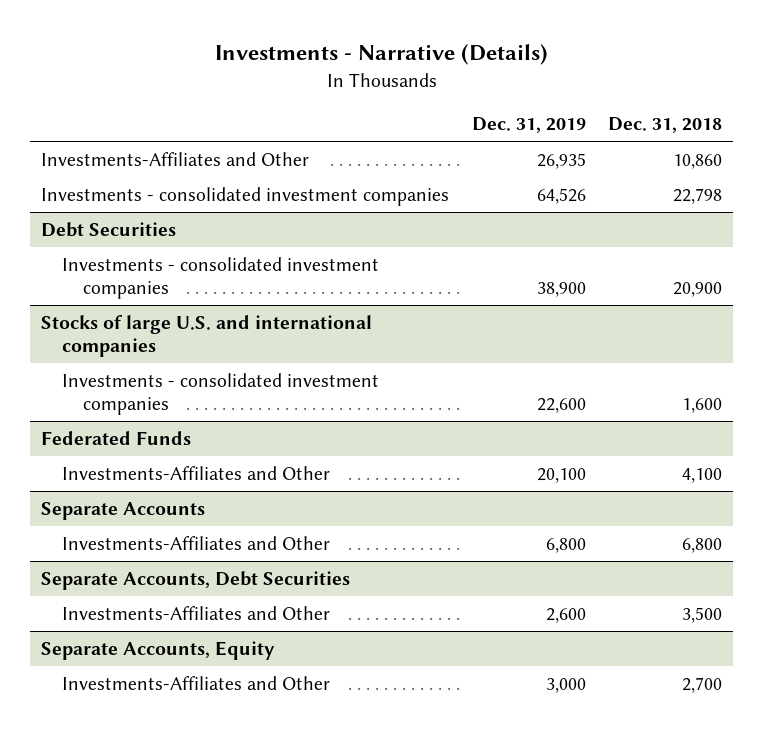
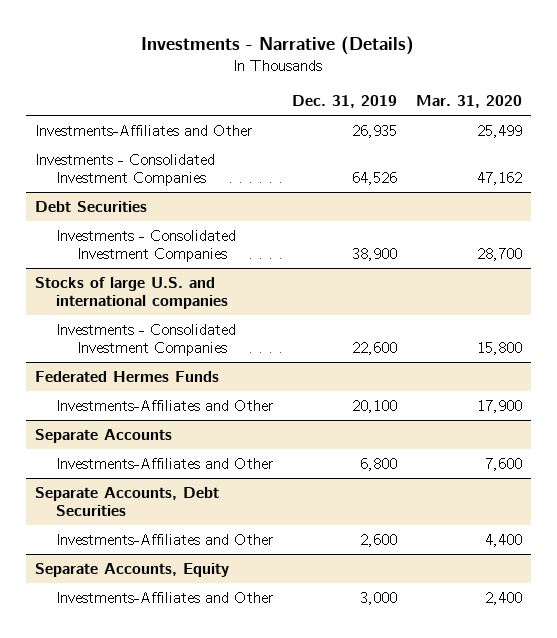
- | Dec. 31, 2019 | Dec. 31, 2018
+ | Dec. 31, 2019 | Mar. 31, 2020
- Investments - consolidated investment companies | 64,526 | 22,798
+ Investments - Consolidated Investment Companies | 64,526 | 47,162
@ Debt Securities
- Investments - consolidated investment companies | 38,900 | 20,900
+ Investments - Consolidated Investment Companies | 38,900 | 28,700
@ Stocks of large U.S. and international companies
- Investments - consolidated investment companies | 22,600 | 1,600
- Federated Funds
@ Stocks of large U.S. and international companies
+ Investments - Consolidated Investment Companies | 22,600 | 15,800
+ Federated Hermes Funds

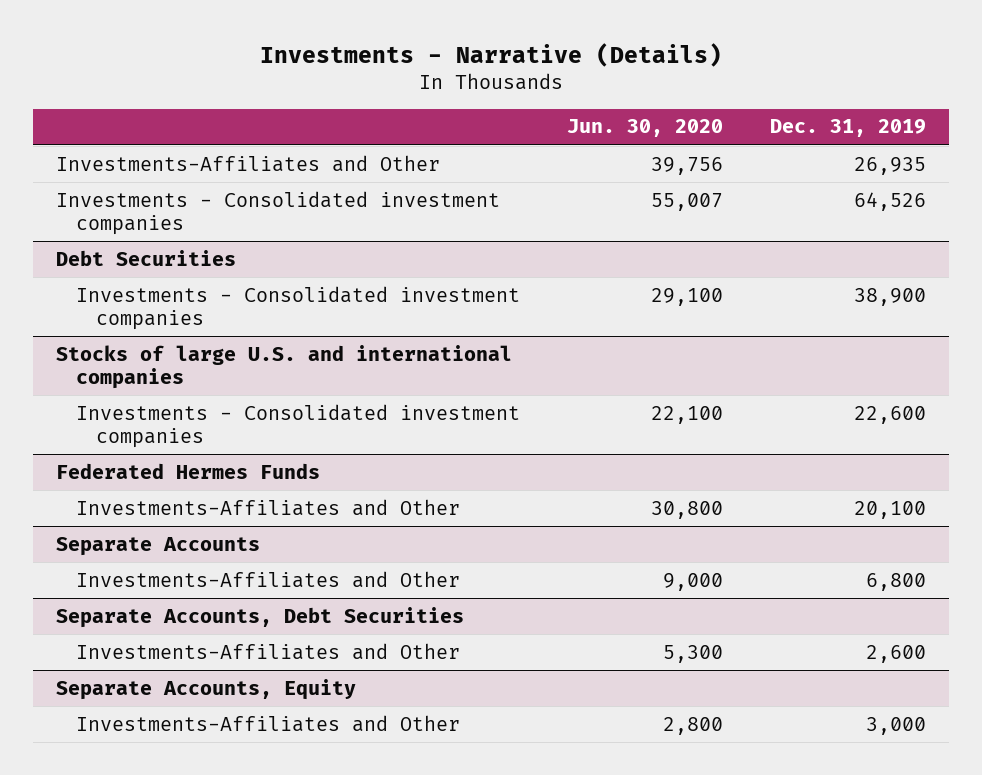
- | Dec. 31, 2019 | Mar. 31, 2020
+ | Jun. 30, 2020 | Dec. 31, 2019
- Investments - Consolidated Investment Companies | 64,526 | 47,162
+ Investments - Consolidated investment companies | 55,007 | 64,526
@ Debt Securities
- Investments - Consolidated Investment Companies | 38,900 | 28,700
+ Investments - Consolidated investment companies | 29,100 | 38,900
@ Stocks of large U.S. and international companies
- Investments - Consolidated Investment Companies | 22,600 | 15,800
+ Investments - Consolidated investment companies | 22,100 | 22,600

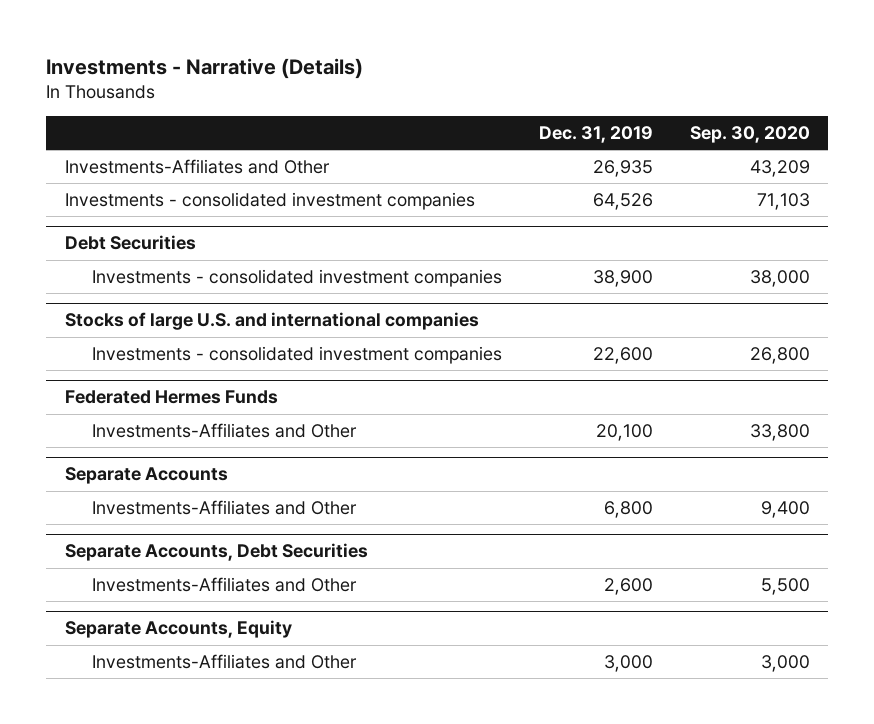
- | Jun. 30, 2020 | Dec. 31, 2019
+ | Dec. 31, 2019 | Sep. 30, 2020
- Investments - Consolidated investment companies | 55,007 | 64,526
+ Investments - consolidated investment companies | 64,526 | 71,103
@ Debt Securities
- Investments - Consolidated investment companies | 29,100 | 38,900
+ Investments - consolidated investment companies | 38,900 | 38,000
@ Stocks of large U.S. and international companies
- Investments - Consolidated investment companies | 22,100 | 22,600
+ Investments - consolidated investment companies | 22,600 | 26,800

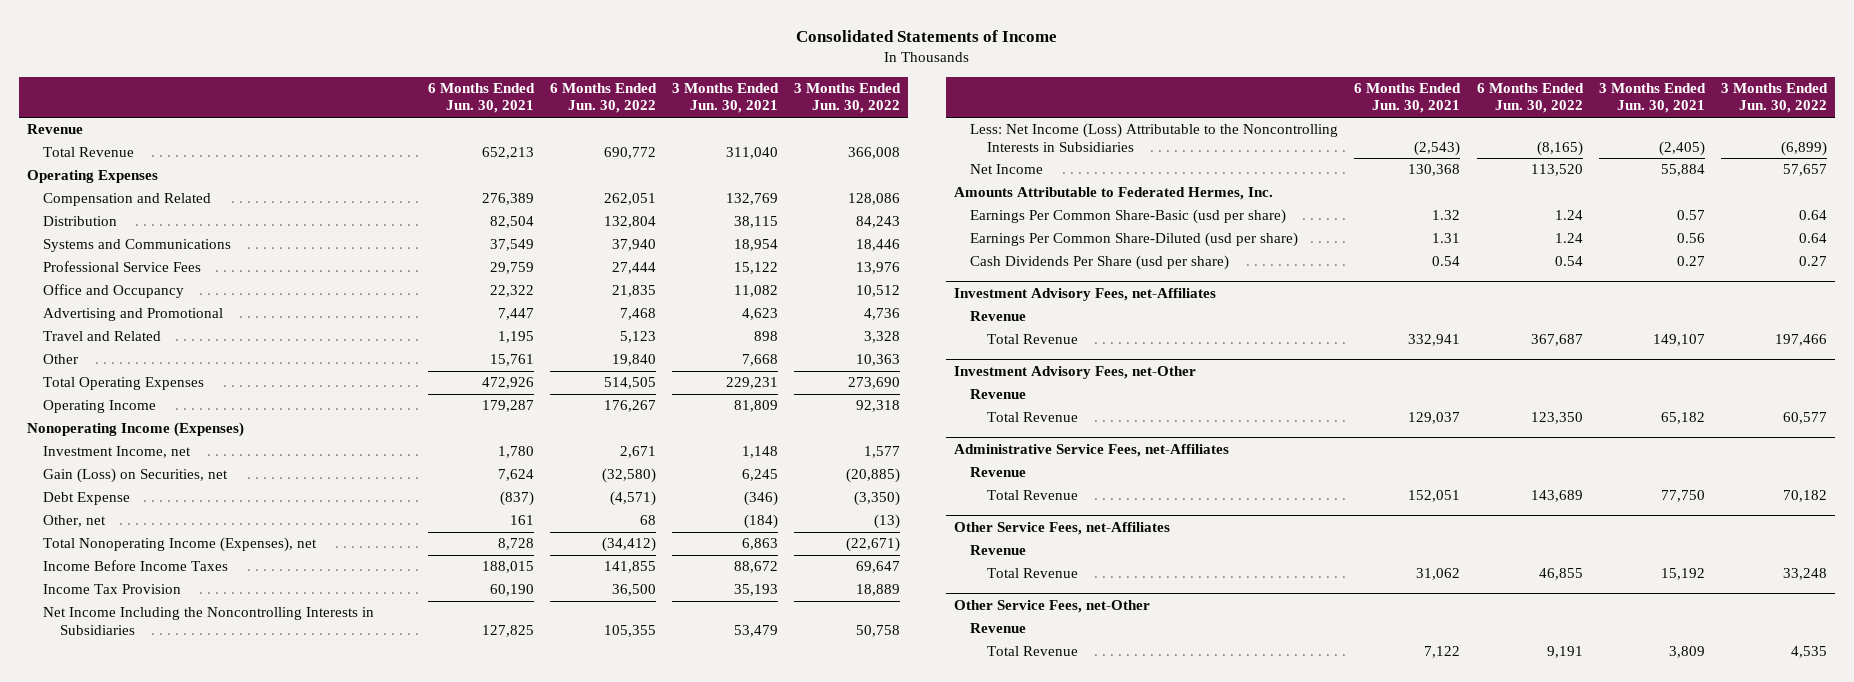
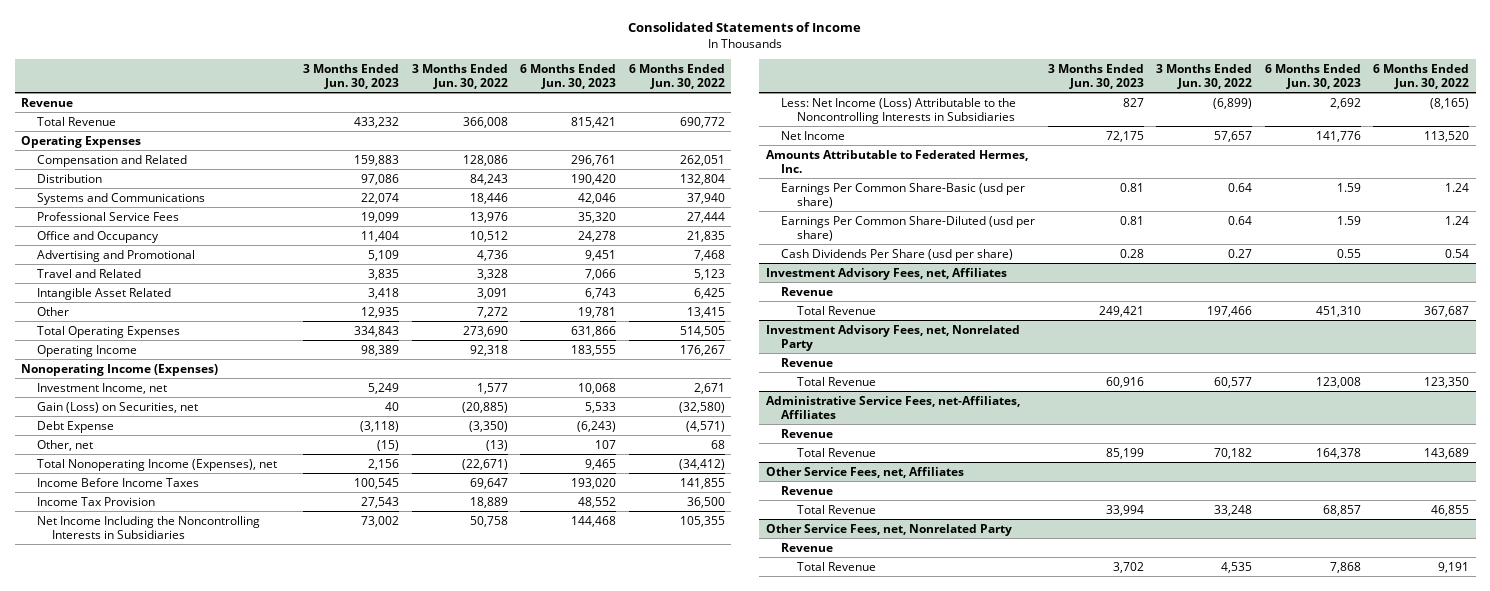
- | 6 Months Ended Jun. 30, 2021 | 6 Months Ended Jun. 30, 2022 | 3 Months Ended Jun. 30, 2021 | 3 Months Ended Jun. 30, 2022
+ | 3 Months Ended Jun. 30, 2023 | 3 Months Ended Jun. 30, 2022 | 6 Months Ended Jun. 30, 2023 | 6 Months Ended Jun. 30, 2022
- Other | 15,761 | 19,840 | 7,668 | 10,363
+ Intangible Asset Related | 3,418 | 3,091 | 6,743 | 6,425
+ Other | 12,935 | 7,272 | 19,781 | 13,415
- Investment Advisory Fees, net-Affiliates
+ Investment Advisory Fees, net, Affiliates
- Investment Advisory Fees, net-Other
+ Investment Advisory Fees, net, Nonrelated Party
- Administrative Service Fees, net-Affiliates
+ Administrative Service Fees, net-Affiliates, Affiliates
- Other Service Fees, net-Affiliates
+ Other Service Fees, net, Affiliates
- Other Service Fees, net-Other
+ Other Service Fees, net, Nonrelated Party

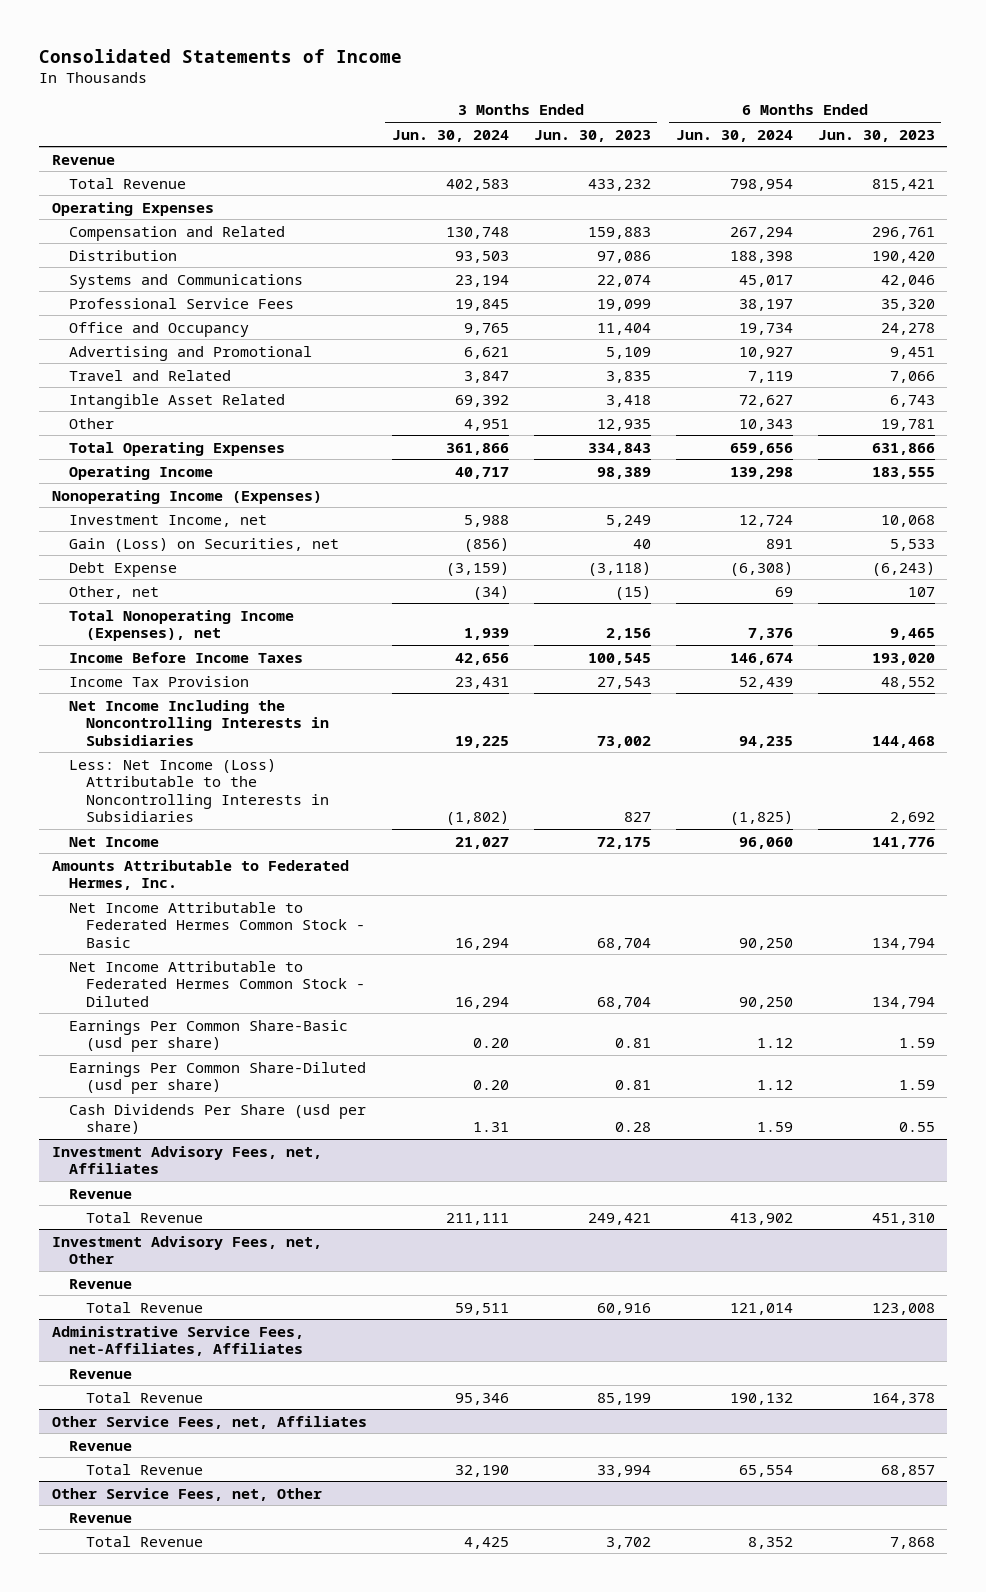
- | 3 Months Ended Jun. 30, 2023 | 3 Months Ended Jun. 30, 2022 | 6 Months Ended Jun. 30, 2023 | 6 Months Ended Jun. 30, 2022
+ | 3 Months Ended Jun. 30, 2024 | 3 Months Ended Jun. 30, 2023 | 6 Months Ended Jun. 30, 2024 | 6 Months Ended Jun. 30, 2023
+ Net Income Attributable to Federated Hermes Common Stock - Basic | 16,294 | 68,704 | 90,250 | 134,794
+ Net Income Attributable to Federated Hermes Common Stock - Diluted | 16,294 | 68,704 | 90,250 | 134,794
- Investment Advisory Fees, net, Nonrelated Party
+ Investment Advisory Fees, net, Other
- Other Service Fees, net, Nonrelated Party
+ Other Service Fees, net, Other

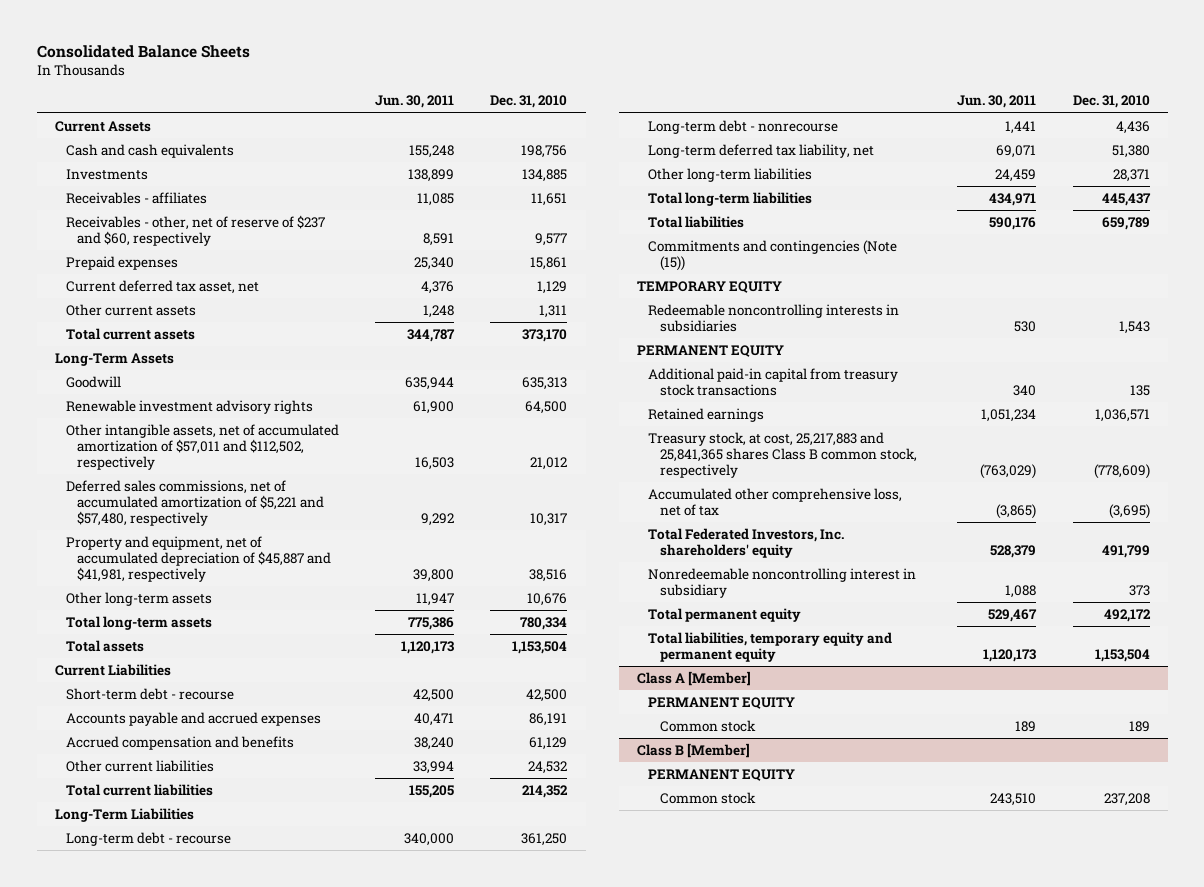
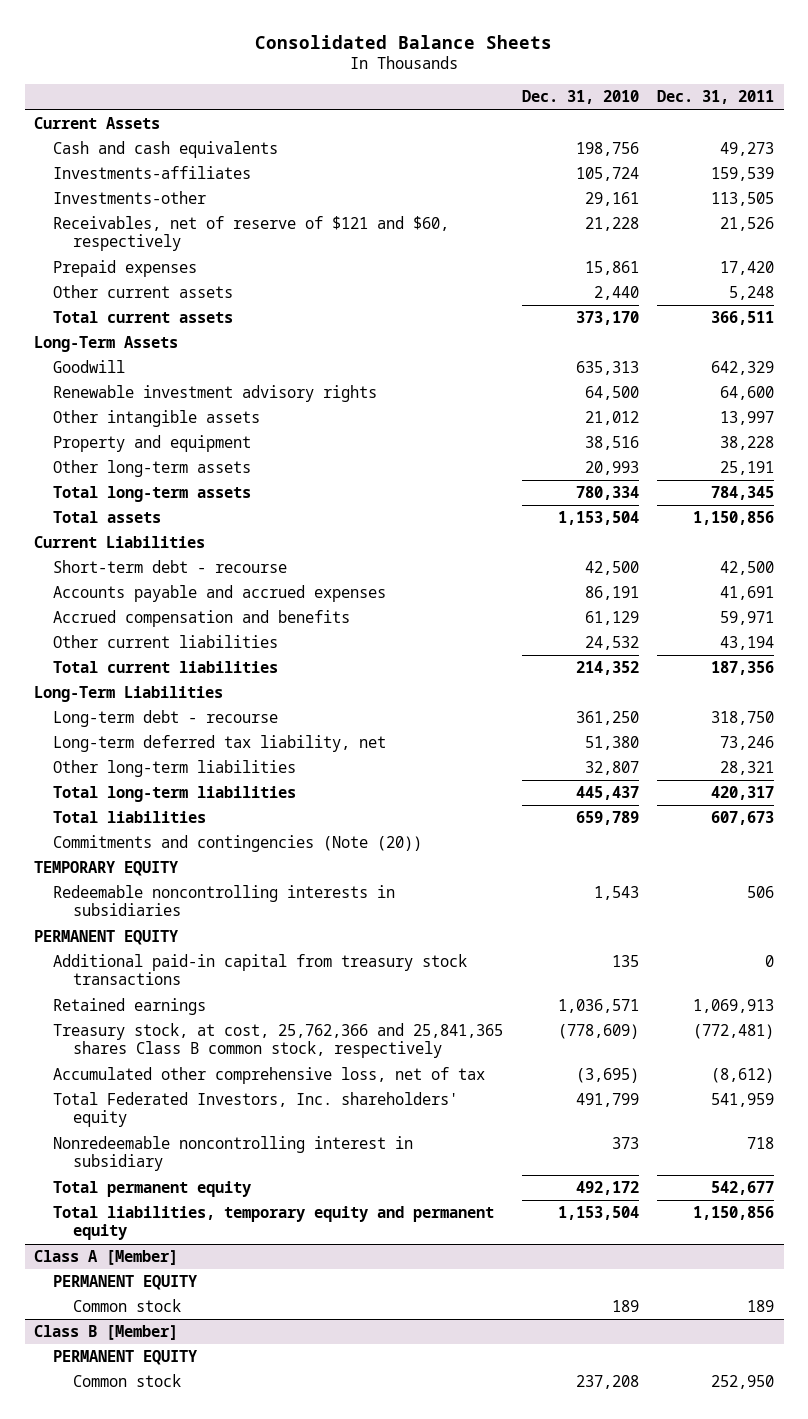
- | Jun. 30, 2011 | Dec. 31, 2010
+ | Dec. 31, 2010 | Dec. 31, 2011
- Investments | 138,899 | 134,885
- Receivables - affiliates | 11,085 | 11,651
- Receivables - other, net of reserve of $237 and $60, respectively | 8,591 | 9,577
+ Investments-affiliates | 105,724 | 159,539
+ Investments-other | 29,161 | 113,505
+ Receivables, net of reserve of $121 and $60, respectively | 21,228 | 21,526
- Current deferred tax asset, net | 4,376 | 1,129
- Other current assets | 1,248 | 1,311
+ Other current assets | 2,440 | 5,248
- Other intangible assets, net of accumulated amortization of $57,011 and $112,502, respectively | 16,503 | 21,012
- Deferred sales commissions, net of accumulated amortization of $5,221 and $57,480, respectively | 9,292 | 10,317
- Property and equipment, net of accumulated depreciation of $45,887 and $41,981, respectively | 39,800 | 38,516
- Other long-term assets | 11,947 | 10,676
+ Other intangible assets | 21,012 | 13,997
+ Property and equipment | 38,516 | 38,228
+ Other long-term assets | 20,993 | 25,191
- Long-term debt - nonrecourse | 1,441 | 4,436
- Other long-term liabilities | 24,459 | 28,371
+ Other long-term liabilities | 32,807 | 28,321
- Commitments and contingencies (Note (15))
+ Commitments and contingencies (Note (20))
- Treasury stock, at cost, 25,217,883 and 25,841,365 shares Class B common stock, respectively | (763,029) | (778,609)
+ Treasury stock, at cost, 25,762,366 and 25,841,365 shares Class B common stock, respectively | (778,609) | (772,481)

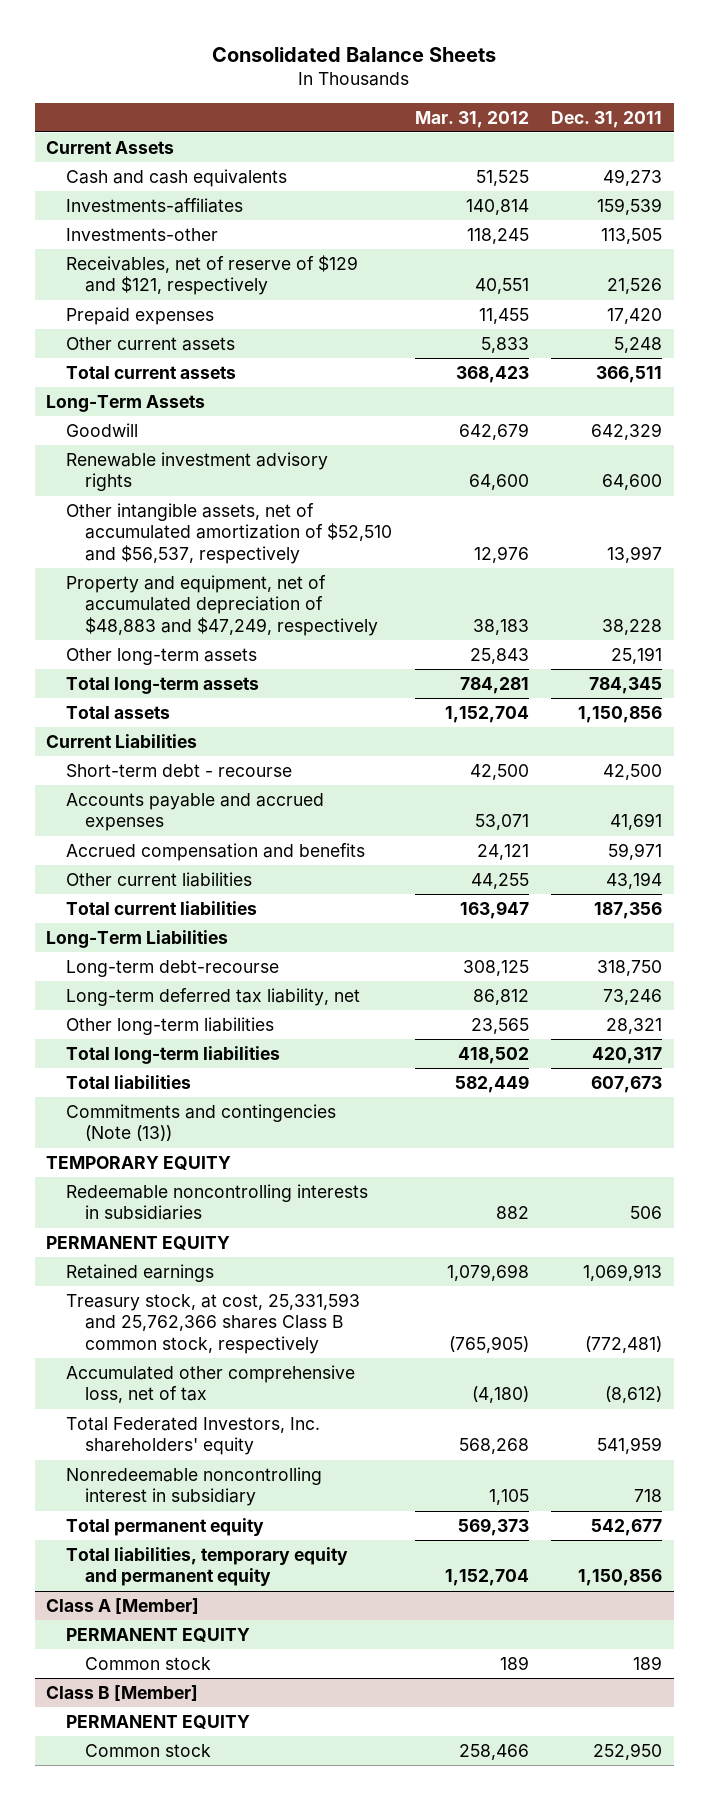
- | Dec. 31, 2010 | Dec. 31, 2011
+ | Mar. 31, 2012 | Dec. 31, 2011
- Receivables, net of reserve of $121 and $60, respectively | 21,228 | 21,526
+ Receivables, net of reserve of $129 and $121, respectively | 40,551 | 21,526
- Other intangible assets | 21,012 | 13,997
- Property and equipment | 38,516 | 38,228
+ Other intangible assets, net of accumulated amortization of $52,510 and $56,537, respectively | 12,976 | 13,997
+ Property and equipment, net of accumulated depreciation of $48,883 and $47,249, respectively | 38,183 | 38,228
- Long-term debt - recourse | 361,250 | 318,750
+ Long-term debt-recourse | 308,125 | 318,750
- Commitments and contingencies (Note (20))
+ Commitments and contingencies (Note (13))
- Additional paid-in capital from treasury stock transactions | 135 | 0
- Treasury stock, at cost, 25,762,366 and 25,841,365 shares Class B common stock, respectively | (778,609) | (772,481)
+ Treasury stock, at cost, 25,331,593 and 25,762,366 shares Class B common stock, respectively | (765,905) | (772,481)

